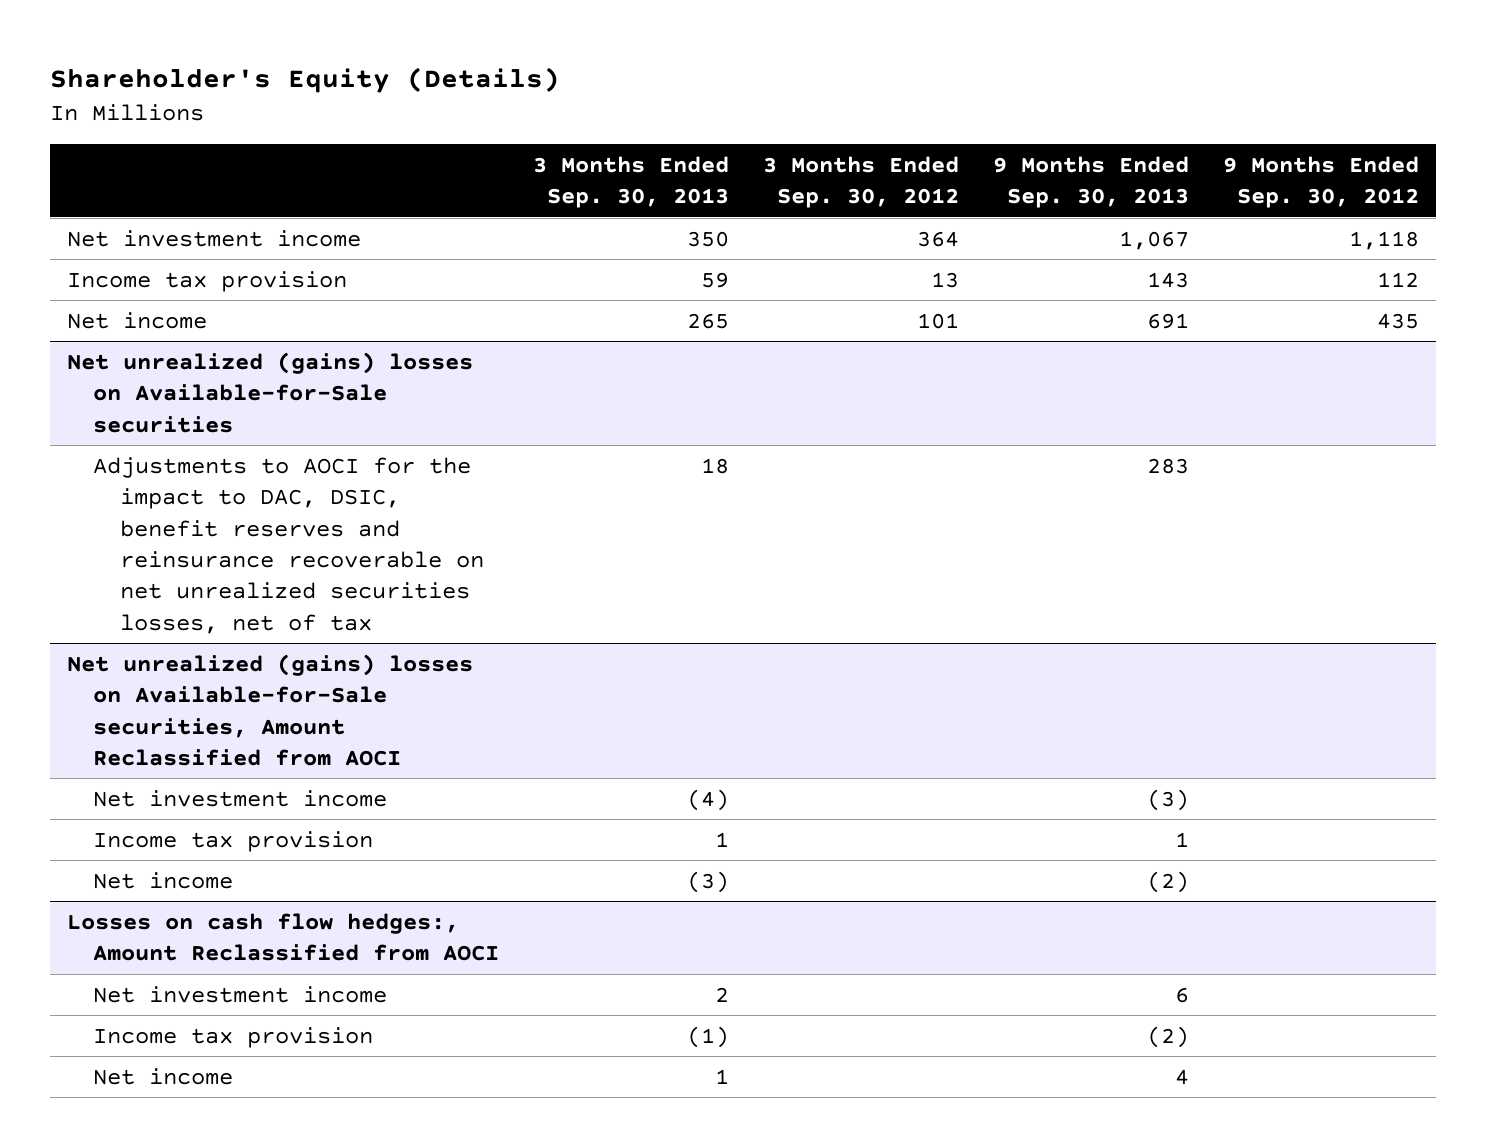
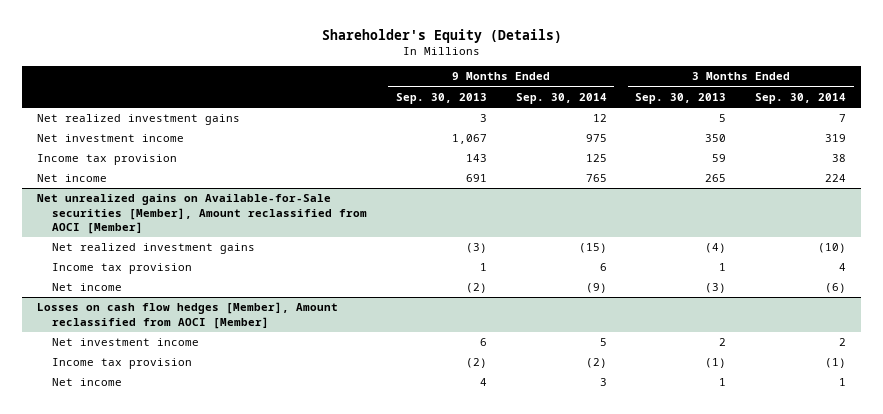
- | 3 Months Ended Sep. 30, 2013 | 3 Months Ended Sep. 30, 2012 | 9 Months Ended Sep. 30, 2013 | 9 Months Ended Sep. 30, 2012
+ | 9 Months Ended Sep. 30, 2013 | 9 Months Ended Sep. 30, 2014 | 3 Months Ended Sep. 30, 2013 | 3 Months Ended Sep. 30, 2014
+ Net realized investment gains | 3 | 12 | 5 | 7
- Net unrealized (gains) losses on Available-for-Sale securities
- Adjustments to AOCI for the impact to DAC, DSIC, benefit reserves and reinsurance recoverable on net unrealized securities losses, net of tax | 18 | | 283 |
- Net unrealized (gains) losses on Available-for-Sale securities, Amount Reclassified from AOCI
- Net investment income | (4) | | (3) |
+ Net unrealized gains on Available-for-Sale securities [Member], Amount reclassified from AOCI [Member]
+ Net realized investment gains | (3) | (15) | (4) | (10)
- Losses on cash flow hedges:, Amount Reclassified from AOCI
+ Losses on cash flow hedges [Member], Amount reclassified from AOCI [Member]

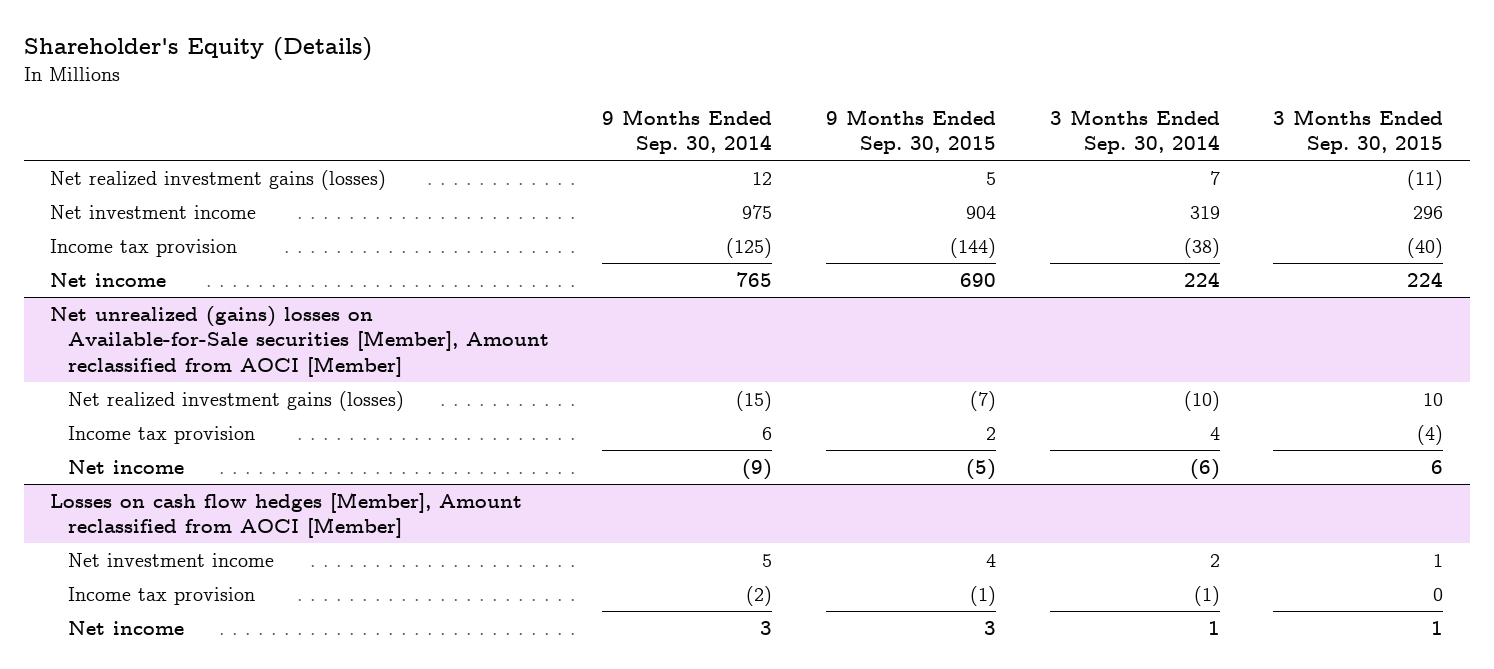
- | 9 Months Ended Sep. 30, 2013 | 9 Months Ended Sep. 30, 2014 | 3 Months Ended Sep. 30, 2013 | 3 Months Ended Sep. 30, 2014
+ | 9 Months Ended Sep. 30, 2014 | 9 Months Ended Sep. 30, 2015 | 3 Months Ended Sep. 30, 2014 | 3 Months Ended Sep. 30, 2015
- Net realized investment gains | 3 | 12 | 5 | 7
+ Net realized investment gains (losses) | 12 | 5 | 7 | (11)
- Income tax provision | 143 | 125 | 59 | 38
+ Income tax provision | (125) | (144) | (38) | (40)
- Net unrealized gains on Available-for-Sale securities [Member], Amount reclassified from AOCI [Member]
- Net realized investment gains | (3) | (15) | (4) | (10)
+ Net unrealized (gains) losses on Available-for-Sale securities [Member], Amount reclassified from AOCI [Member]
+ Net realized investment gains (losses) | (15) | (7) | (10) | 10

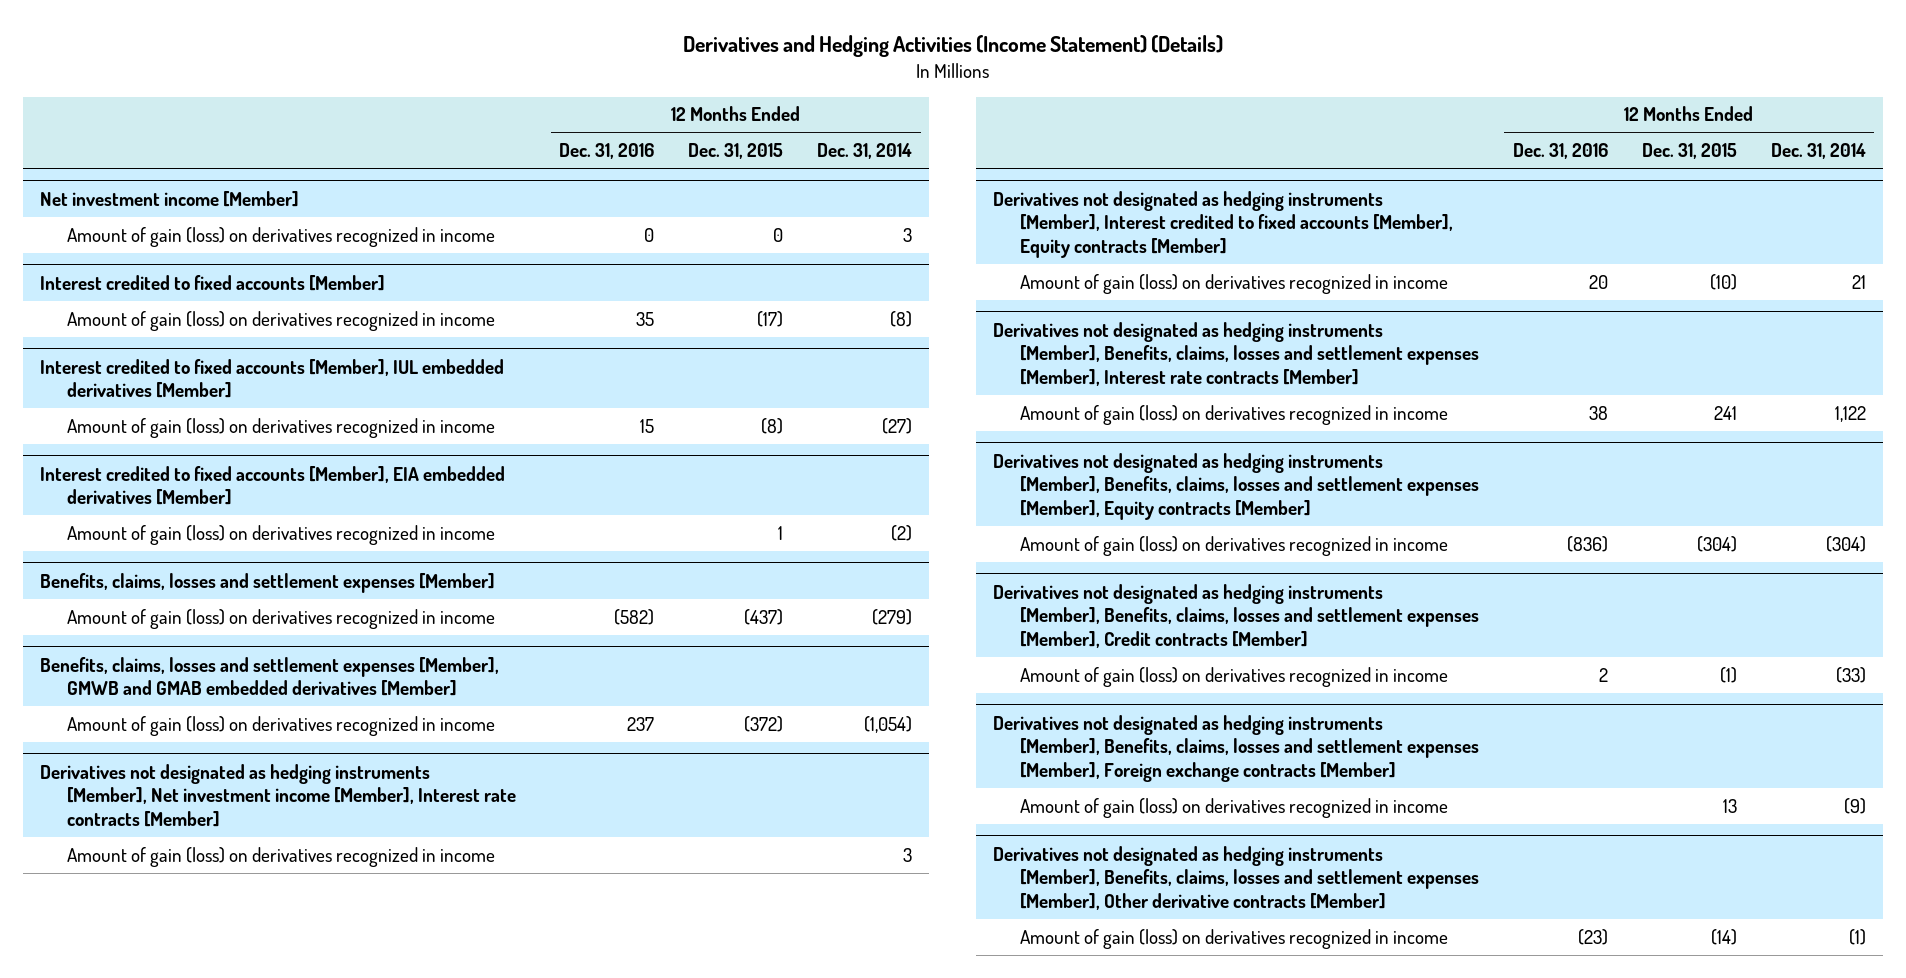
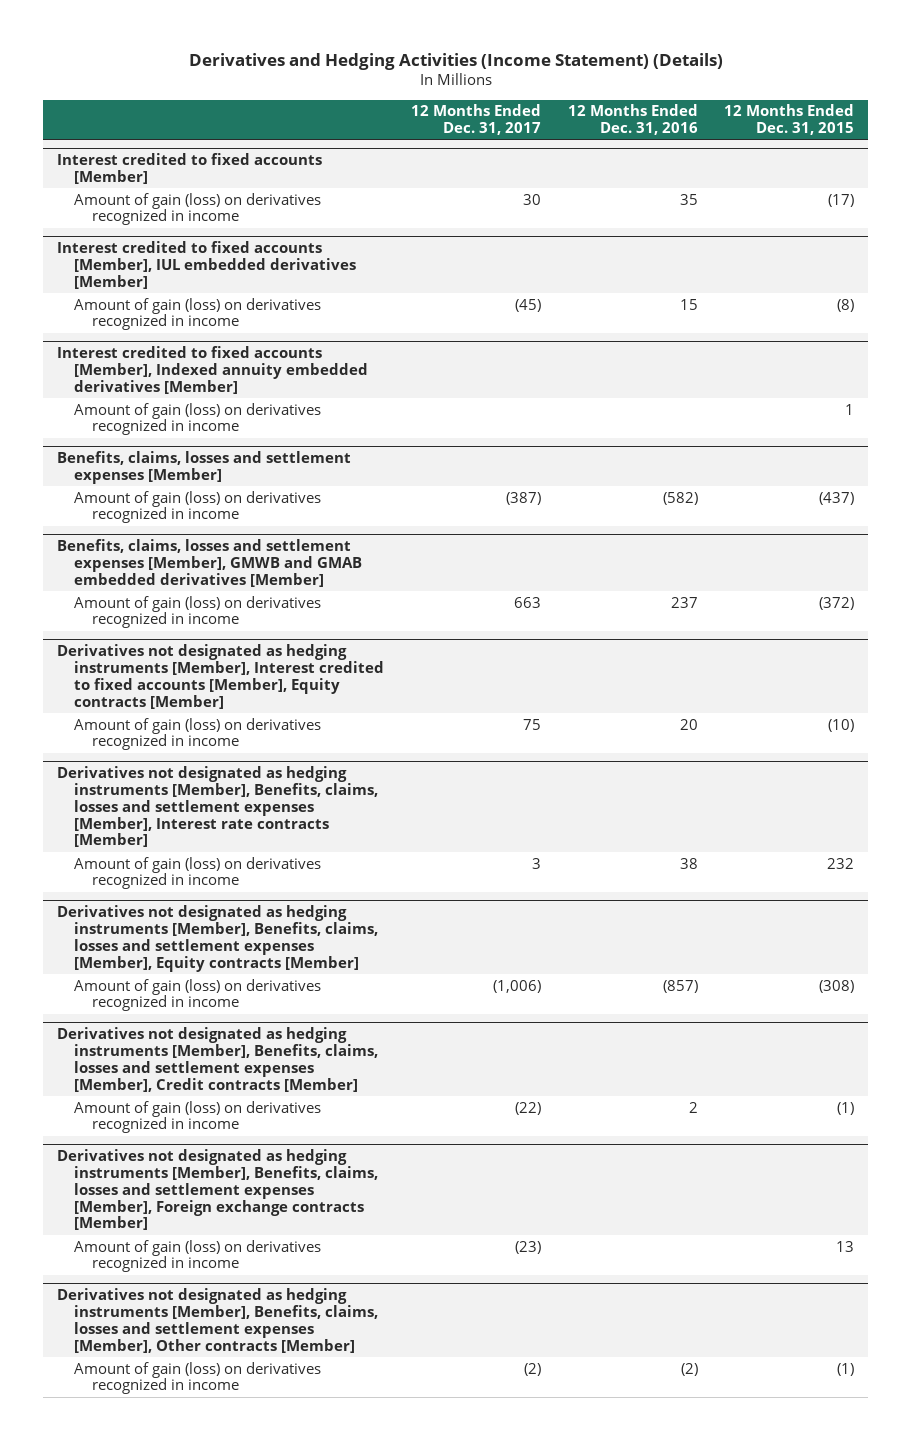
- | 12 Months Ended Dec. 31, 2016 | 12 Months Ended Dec. 31, 2015 | 12 Months Ended Dec. 31, 2014
+ | 12 Months Ended Dec. 31, 2017 | 12 Months Ended Dec. 31, 2016 | 12 Months Ended Dec. 31, 2015
- Net investment income [Member]
- Amount of gain (loss) on derivatives recognized in income | 0 | 0 | 3
- Interest credited to fixed accounts [Member], EIA embedded derivatives [Member]
+ Interest credited to fixed accounts [Member], Indexed annuity embedded derivatives [Member]
- Derivatives not designated as hedging instruments [Member], Net investment income [Member], Interest rate contracts [Member]
- Amount of gain (loss) on derivatives recognized in income | | | 3
@ Derivatives not designated as hedging instruments [Member], Benefits, claims, losses and settlement expenses [Member], Interest rate contracts [Member]
- Amount of gain (loss) on derivatives recognized in income | 38 | 241 | 1,122
+ Amount of gain (loss) on derivatives recognized in income | 3 | 38 | 232
@ Derivatives not designated as hedging instruments [Member], Benefits, claims, losses and settlement expenses [Member], Equity contracts [Member]
- Amount of gain (loss) on derivatives recognized in income | (836) | (304) | (304)
+ Amount of gain (loss) on derivatives recognized in income | (1,006) | (857) | (308)
- Derivatives not designated as hedging instruments [Member], Benefits, claims, losses and settlement expenses [Member], Other derivative contracts [Member]
- Amount of gain (loss) on derivatives recognized in income | (23) | (14) | (1)
+ Derivatives not designated as hedging instruments [Member], Benefits, claims, losses and settlement expenses [Member], Other contracts [Member]
+ Amount of gain (loss) on derivatives recognized in income | (2) | (2) | (1)

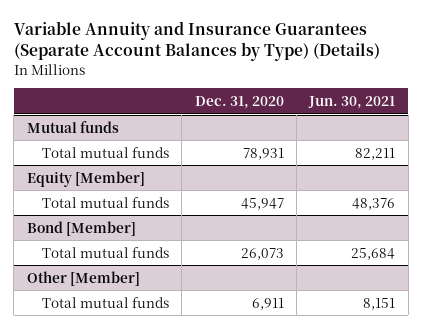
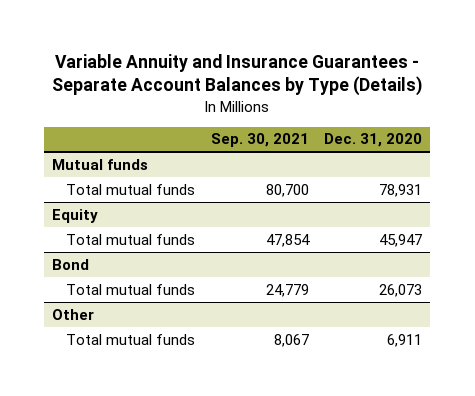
- Variable Annuity and Insurance Guarantees (Separate Account Balances by Type) (Details)
+ Variable Annuity and Insurance Guarantees - Separate Account Balances by Type (Details)
- | Dec. 31, 2020 | Jun. 30, 2021
+ | Sep. 30, 2021 | Dec. 31, 2020
- Equity [Member]
+ Equity
- Bond [Member]
+ Bond
- Other [Member]
+ Other

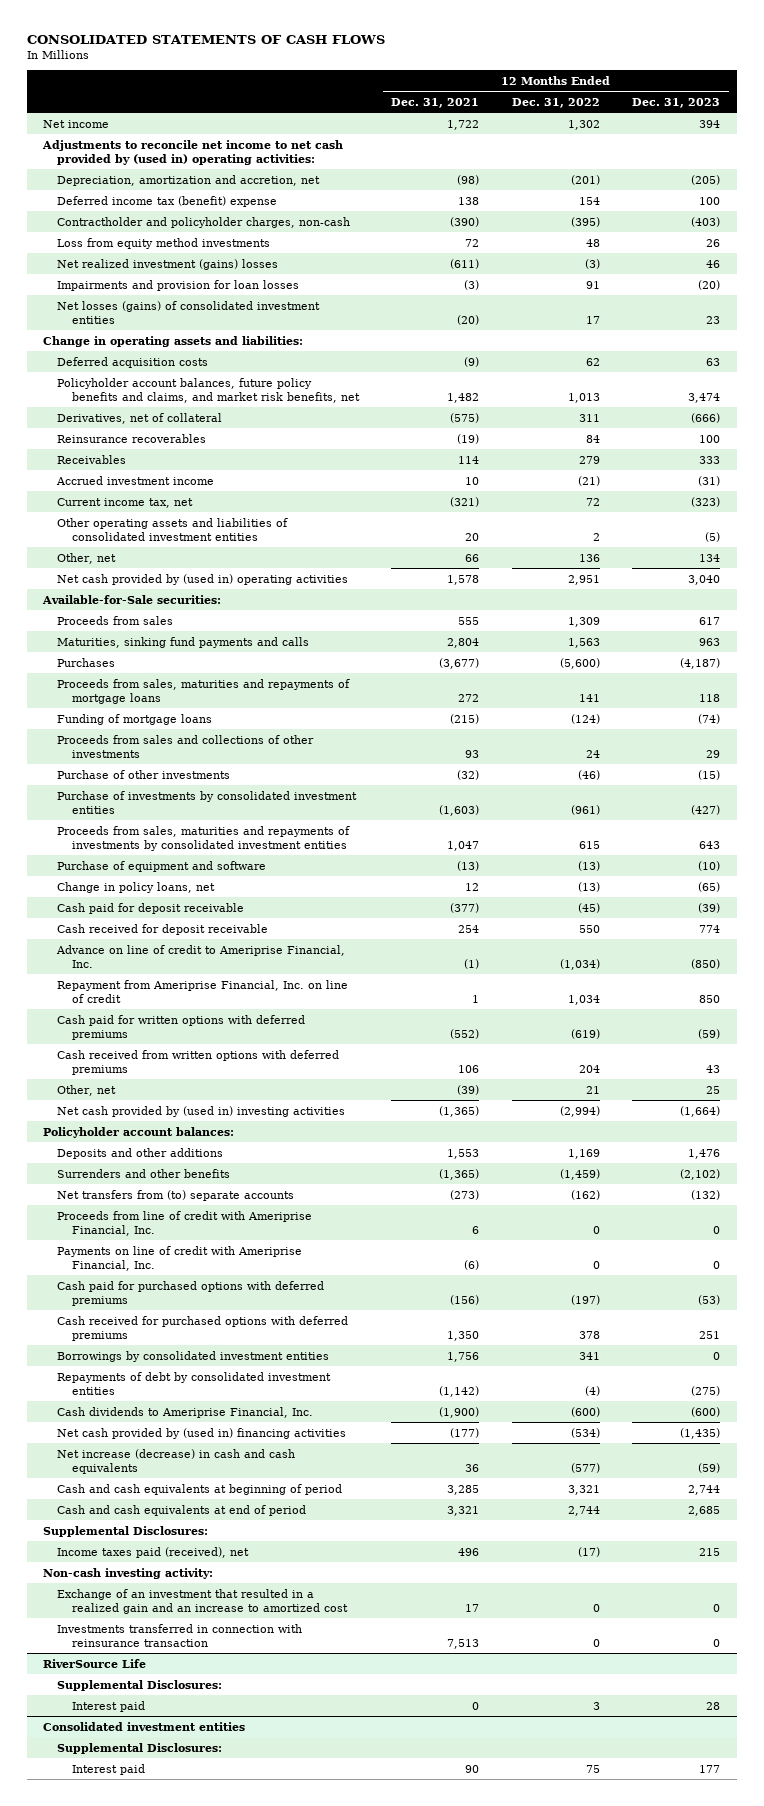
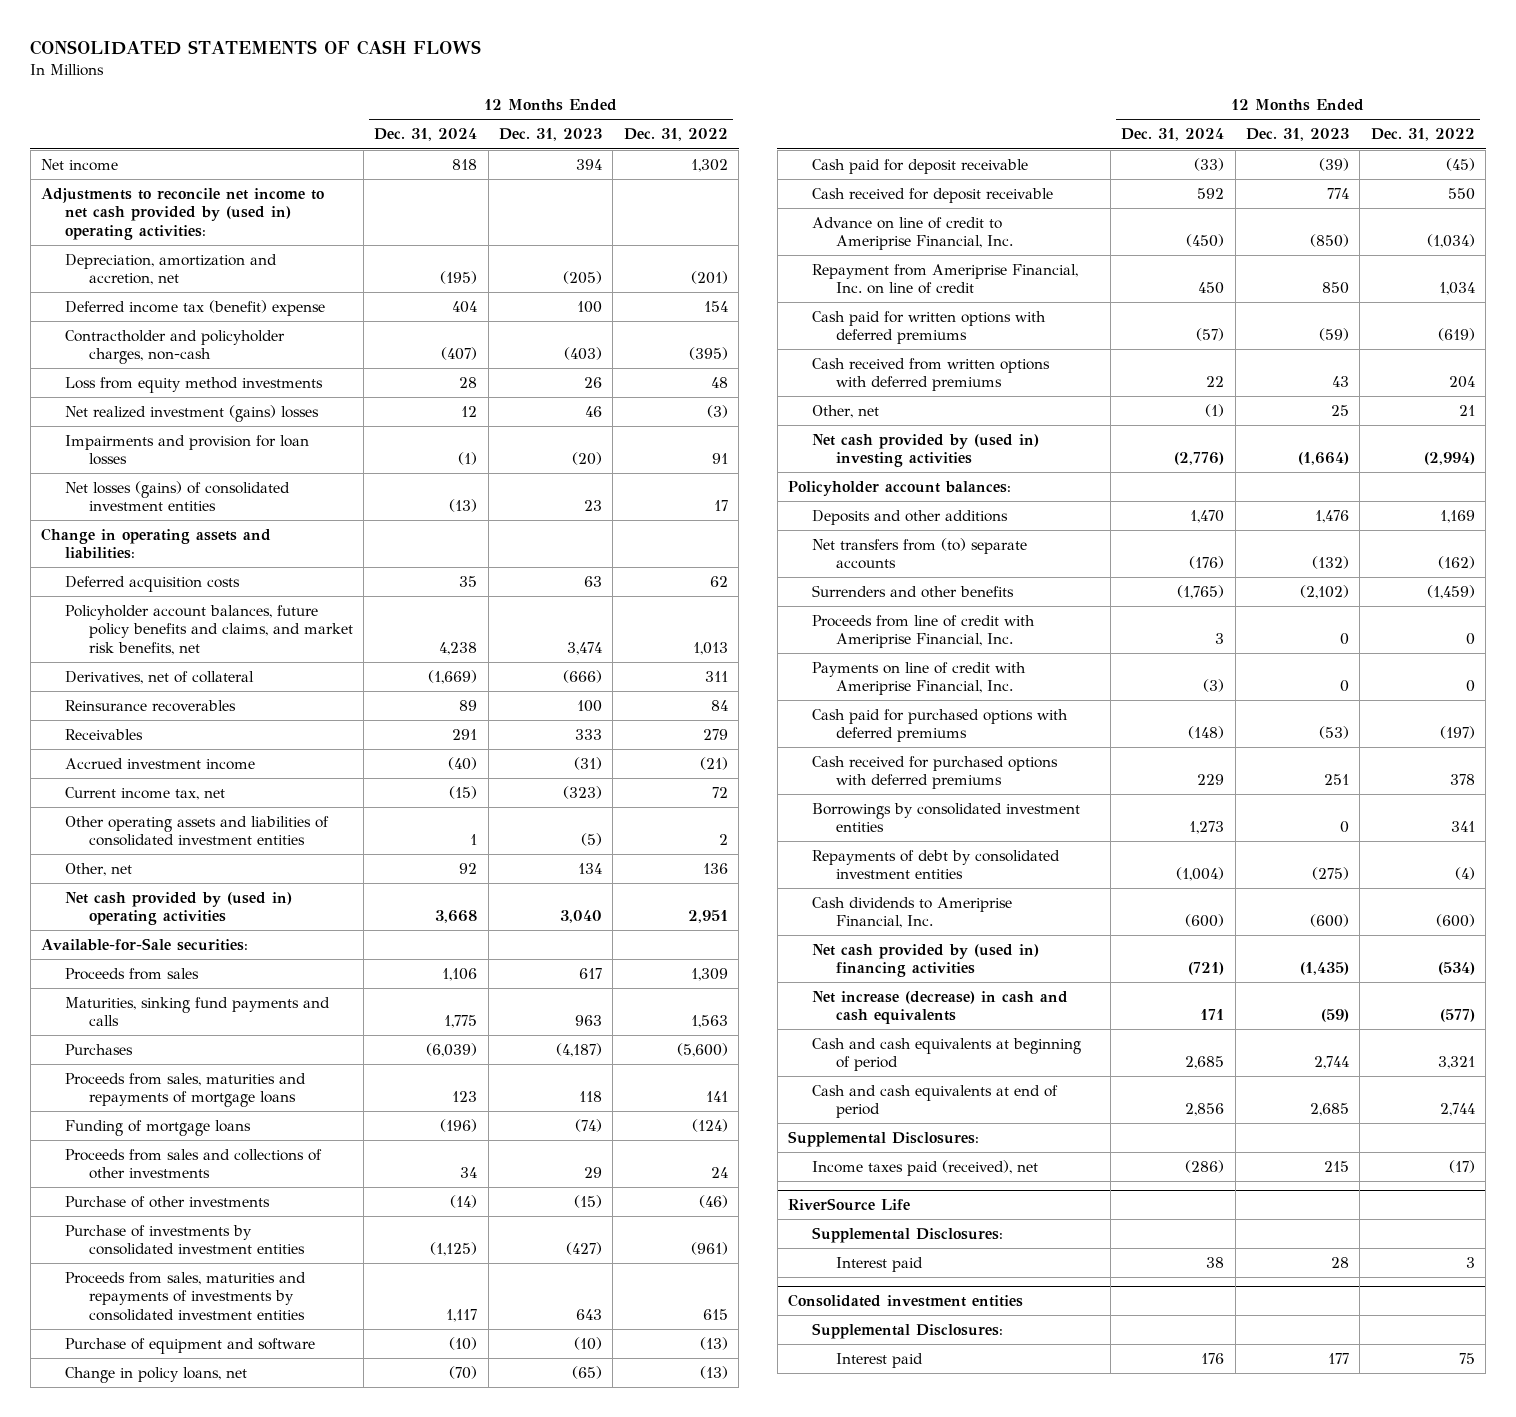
- | 12 Months Ended Dec. 31, 2021 | 12 Months Ended Dec. 31, 2022 | 12 Months Ended Dec. 31, 2023
+ | 12 Months Ended Dec. 31, 2024 | 12 Months Ended Dec. 31, 2023 | 12 Months Ended Dec. 31, 2022
moved down: Surrenders and other benefits | (1,765) | (2,102) | (1,459)
- Non-cash investing activity:
- Exchange of an investment that resulted in a realized gain and an increase to amortized cost | 17 | 0 | 0
- Investments transferred in connection with reinsurance transaction | 7,513 | 0 | 0

